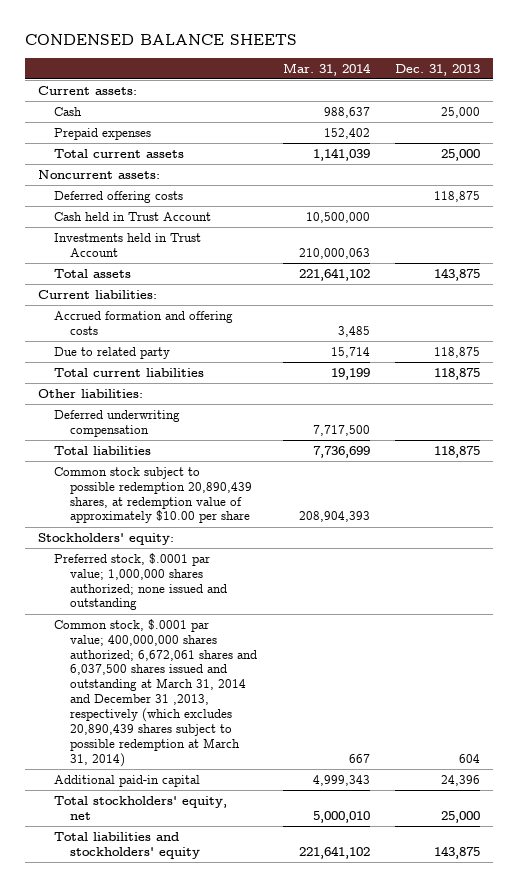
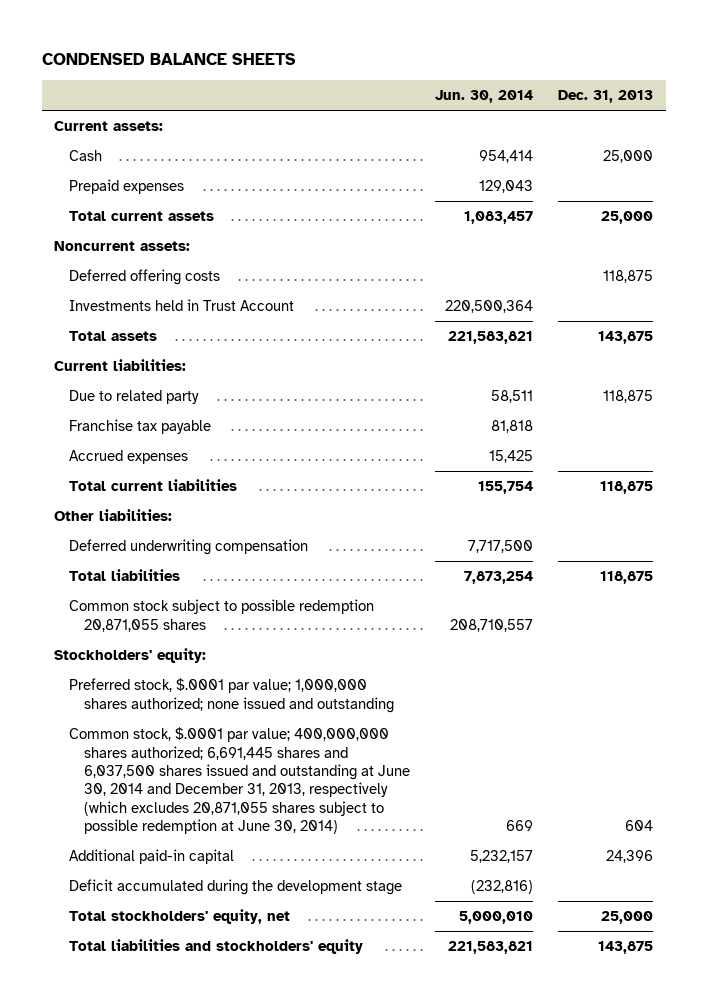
- | Mar. 31, 2014 | Dec. 31, 2013
+ | Jun. 30, 2014 | Dec. 31, 2013
- Cash held in Trust Account | 10,500,000 |
- Accrued formation and offering costs | 3,485 |
+ Franchise tax payable | 81,818 |
+ Accrued expenses | 15,425 |
- Common stock subject to possible redemption 20,890,439 shares, at redemption value of approximately $10.00 per share | 208,904,393 |
+ Common stock subject to possible redemption 20,871,055 shares | 208,710,557 |
- Common stock, $.0001 par value; 400,000,000 shares authorized; 6,672,061 shares and 6,037,500 shares issued and outstanding at March 31, 2014 and December 31 ,2013, respectively (which excludes 20,890,439 shares subject to possible redemption at March 31, 2014) | 667 | 604
+ Common stock, $.0001 par value; 400,000,000 shares authorized; 6,691,445 shares and 6,037,500 shares issued and outstanding at June 30, 2014 and December 31, 2013, respectively (which excludes 20,871,055 shares subject to possible redemption at June 30, 2014) | 669 | 604
+ Deficit accumulated during the development stage | (232,816) |

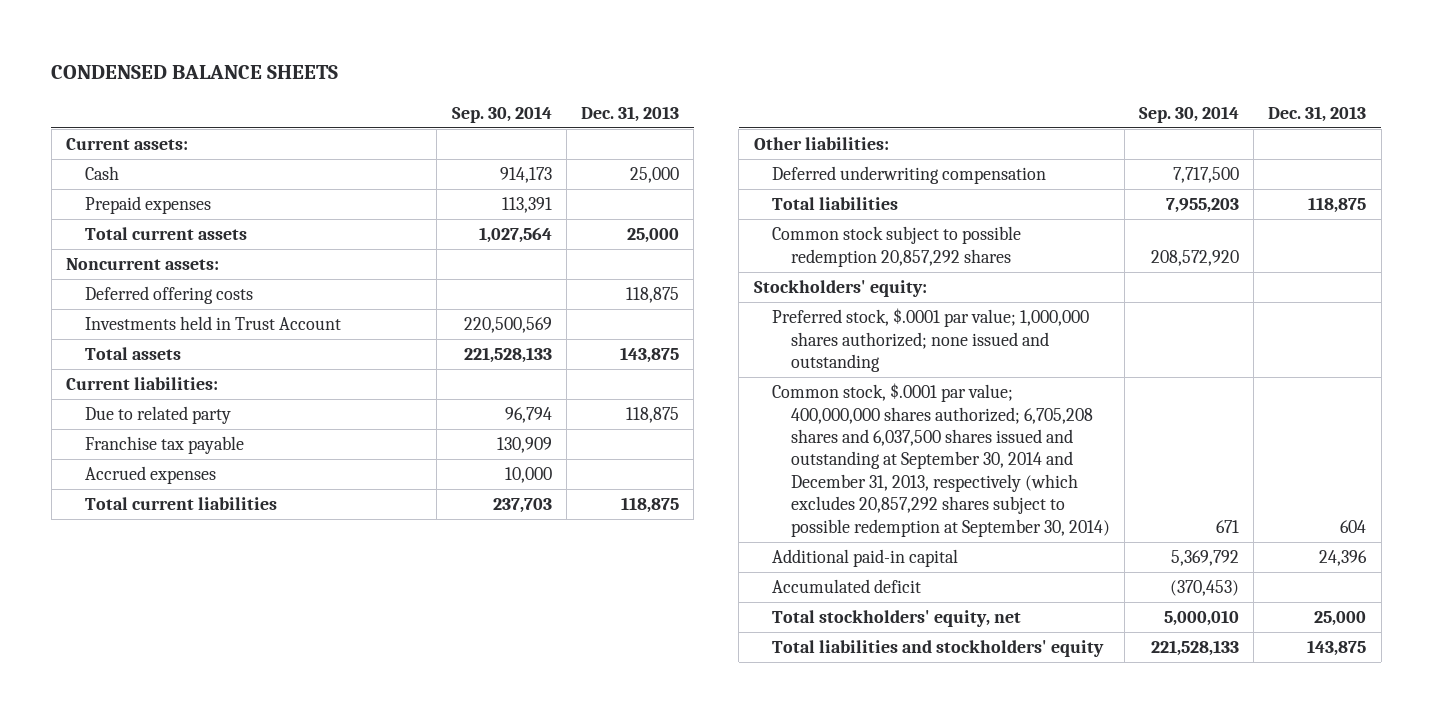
- | Jun. 30, 2014 | Dec. 31, 2013
+ | Sep. 30, 2014 | Dec. 31, 2013
- Common stock subject to possible redemption 20,871,055 shares | 208,710,557 |
+ Common stock subject to possible redemption 20,857,292 shares | 208,572,920 |
- Common stock, $.0001 par value; 400,000,000 shares authorized; 6,691,445 shares and 6,037,500 shares issued and outstanding at June 30, 2014 and December 31, 2013, respectively (which excludes 20,871,055 shares subject to possible redemption at June 30, 2014) | 669 | 604
+ Common stock, $.0001 par value; 400,000,000 shares authorized; 6,705,208 shares and 6,037,500 shares issued and outstanding at September 30, 2014 and December 31, 2013, respectively (which excludes 20,857,292 shares subject to possible redemption at September 30, 2014) | 671 | 604
- Deficit accumulated during the development stage | (232,816) |
+ Accumulated deficit | (370,453) |

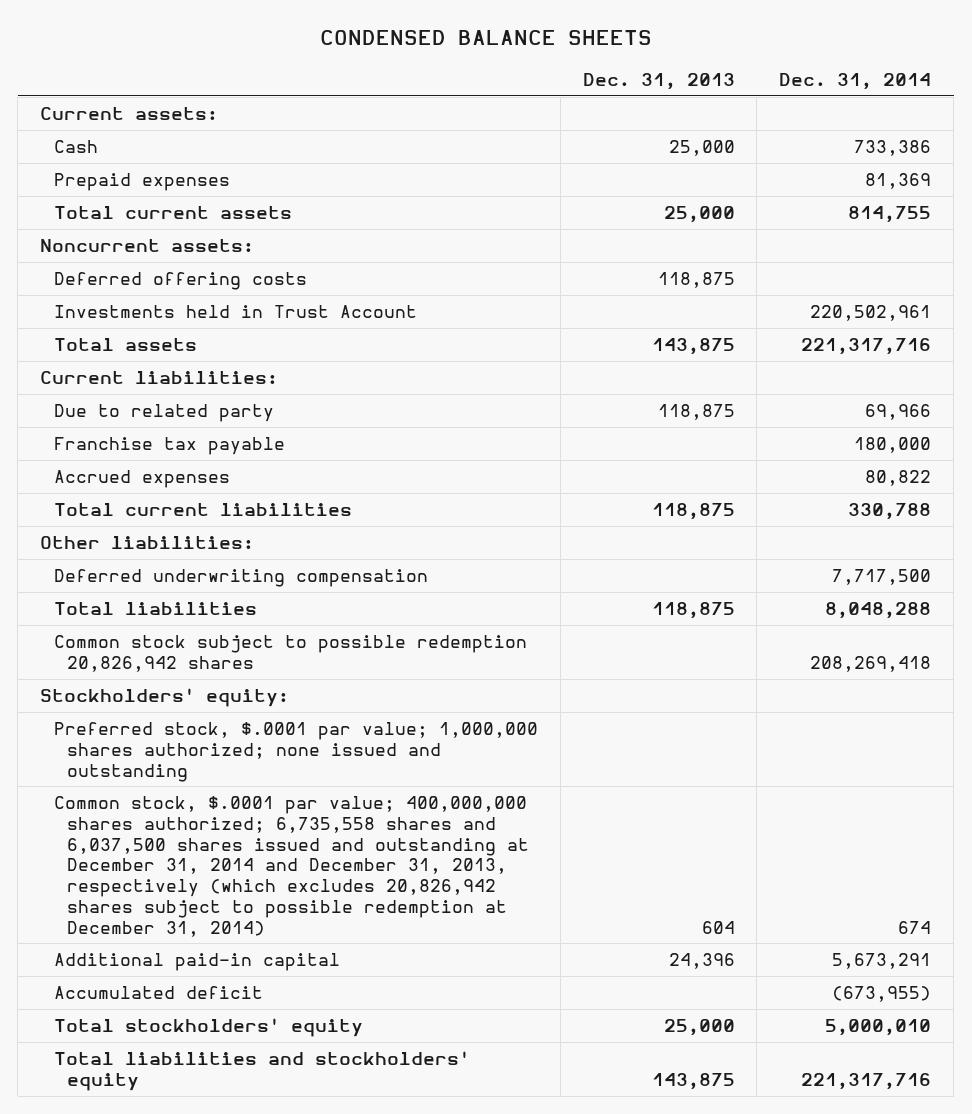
- | Sep. 30, 2014 | Dec. 31, 2013
+ | Dec. 31, 2013 | Dec. 31, 2014
- Common stock subject to possible redemption 20,857,292 shares | 208,572,920 |
+ Common stock subject to possible redemption 20,826,942 shares | | 208,269,418
- Common stock, $.0001 par value; 400,000,000 shares authorized; 6,705,208 shares and 6,037,500 shares issued and outstanding at September 30, 2014 and December 31, 2013, respectively (which excludes 20,857,292 shares subject to possible redemption at September 30, 2014) | 671 | 604
+ Common stock, $.0001 par value; 400,000,000 shares authorized; 6,735,558 shares and 6,037,500 shares issued and outstanding at December 31, 2014 and December 31, 2013, respectively (which excludes 20,826,942 shares subject to possible redemption at December 31, 2014) | 604 | 674
- Total stockholders' equity, net | 5,000,010 | 25,000
+ Total stockholders' equity | 25,000 | 5,000,010

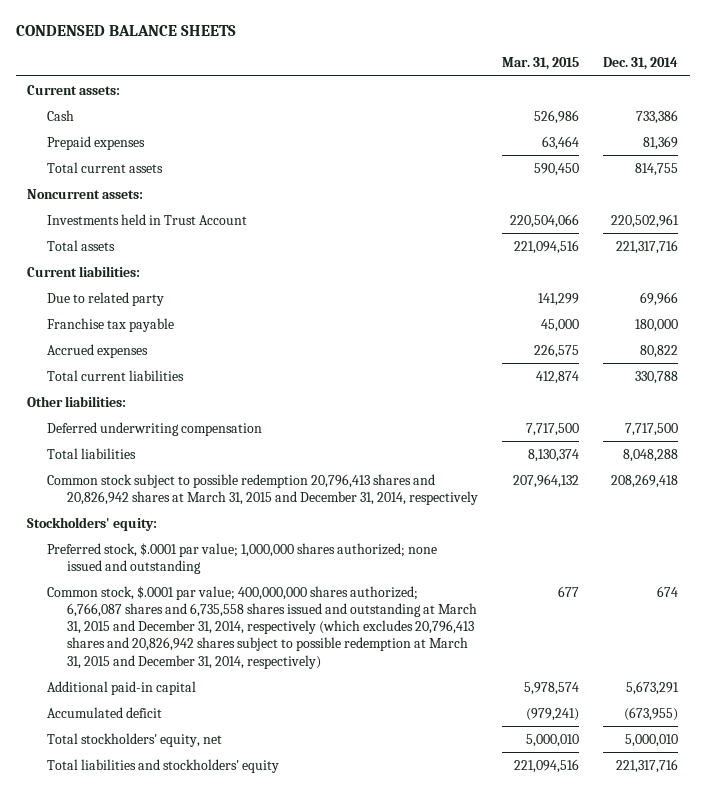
- | Dec. 31, 2013 | Dec. 31, 2014
+ | Mar. 31, 2015 | Dec. 31, 2014
- Deferred offering costs | 118,875 |
- Common stock subject to possible redemption 20,826,942 shares | | 208,269,418
+ Common stock subject to possible redemption 20,796,413 shares and 20,826,942 shares at March 31, 2015 and December 31, 2014, respectively | 207,964,132 | 208,269,418
- Common stock, $.0001 par value; 400,000,000 shares authorized; 6,735,558 shares and 6,037,500 shares issued and outstanding at December 31, 2014 and December 31, 2013, respectively (which excludes 20,826,942 shares subject to possible redemption at December 31, 2014) | 604 | 674
+ Common stock, $.0001 par value; 400,000,000 shares authorized; 6,766,087 shares and 6,735,558 shares issued and outstanding at March 31, 2015 and December 31, 2014, respectively (which excludes 20,796,413 shares and 20,826,942 shares subject to possible redemption at March 31, 2015 and December 31, 2014, respectively) | 677 | 674
- Total stockholders' equity | 25,000 | 5,000,010
+ Total stockholders' equity, net | 5,000,010 | 5,000,010

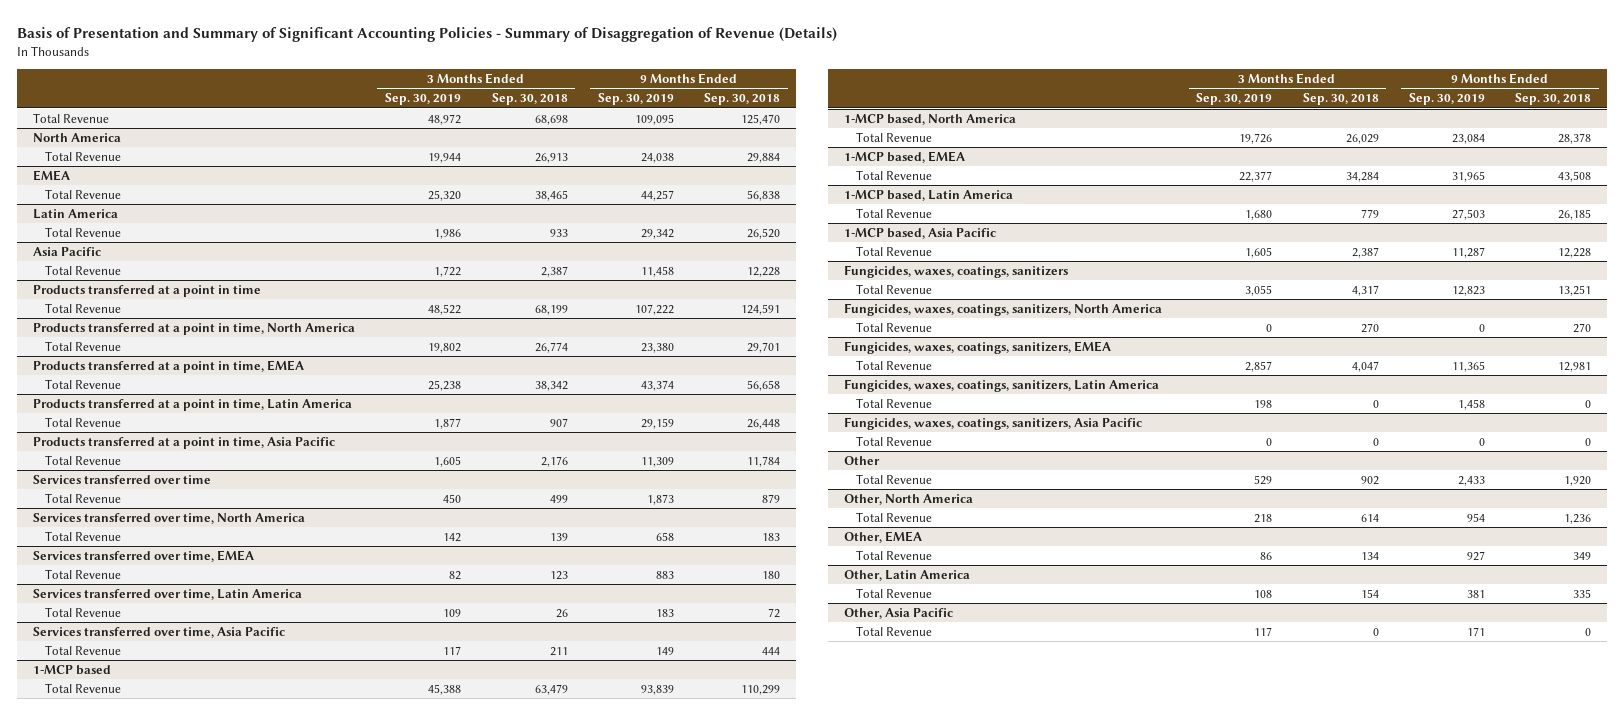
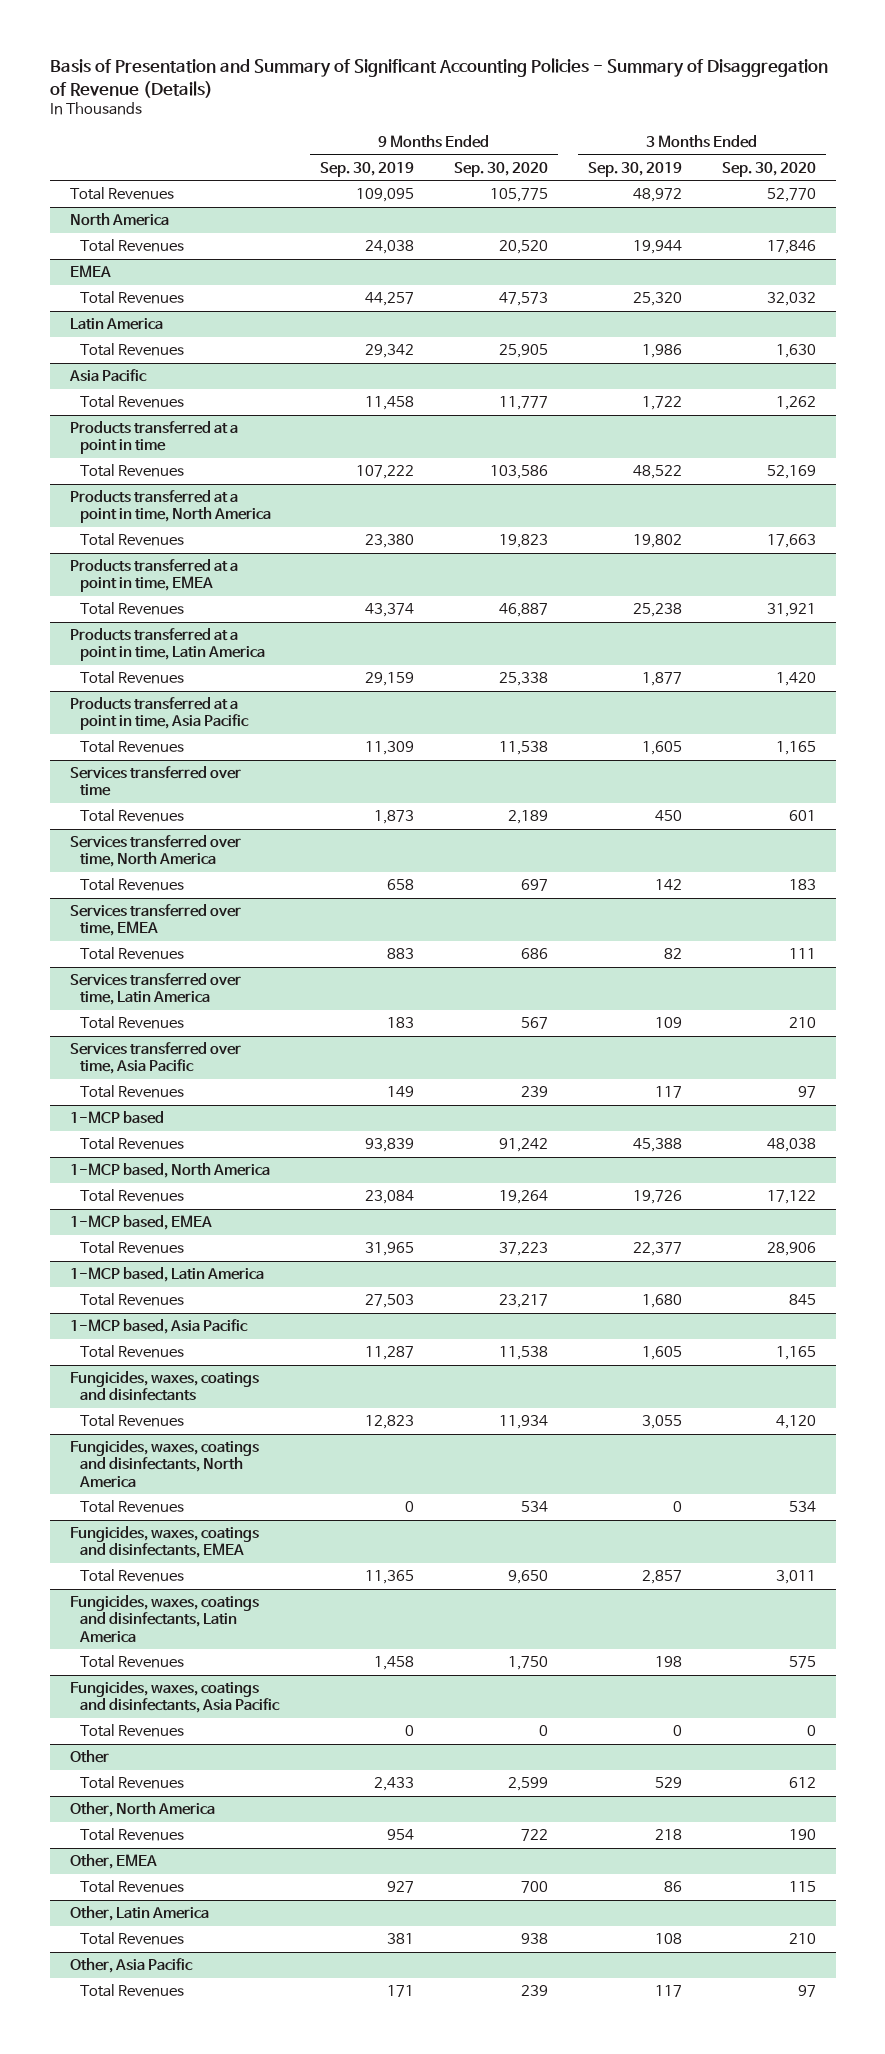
- | 3 Months Ended Sep. 30, 2019 | 3 Months Ended Sep. 30, 2018 | 9 Months Ended Sep. 30, 2019 | 9 Months Ended Sep. 30, 2018
+ | 9 Months Ended Sep. 30, 2019 | 9 Months Ended Sep. 30, 2020 | 3 Months Ended Sep. 30, 2019 | 3 Months Ended Sep. 30, 2020
- Total Revenue | 48,972 | 68,698 | 109,095 | 125,470
+ Total Revenues | 109,095 | 105,775 | 48,972 | 52,770
@ North America
- Total Revenue | 19,944 | 26,913 | 24,038 | 29,884
+ Total Revenues | 24,038 | 20,520 | 19,944 | 17,846
@ EMEA
- Total Revenue | 25,320 | 38,465 | 44,257 | 56,838
+ Total Revenues | 44,257 | 47,573 | 25,320 | 32,032
@ Latin America
- Total Revenue | 1,986 | 933 | 29,342 | 26,520
+ Total Revenues | 29,342 | 25,905 | 1,986 | 1,630
@ Asia Pacific
- Total Revenue | 1,722 | 2,387 | 11,458 | 12,228
+ Total Revenues | 11,458 | 11,777 | 1,722 | 1,262
@ Products transferred at a point in time
- Total Revenue | 48,522 | 68,199 | 107,222 | 124,591
+ Total Revenues | 107,222 | 103,586 | 48,522 | 52,169
@ Products transferred at a point in time, North America
- Total Revenue | 19,802 | 26,774 | 23,380 | 29,701
+ Total Revenues | 23,380 | 19,823 | 19,802 | 17,663
@ Products transferred at a point in time, EMEA
- Total Revenue | 25,238 | 38,342 | 43,374 | 56,658
+ Total Revenues | 43,374 | 46,887 | 25,238 | 31,921
@ Products transferred at a point in time, Latin America
- Total Revenue | 1,877 | 907 | 29,159 | 26,448
+ Total Revenues | 29,159 | 25,338 | 1,877 | 1,420
@ Products transferred at a point in time, Asia Pacific
- Total Revenue | 1,605 | 2,176 | 11,309 | 11,784
+ Total Revenues | 11,309 | 11,538 | 1,605 | 1,165
@ Services transferred over time
- Total Revenue | 450 | 499 | 1,873 | 879
+ Total Revenues | 1,873 | 2,189 | 450 | 601
@ Services transferred over time, North America
- Total Revenue | 142 | 139 | 658 | 183
+ Total Revenues | 658 | 697 | 142 | 183
@ Services transferred over time, EMEA
- Total Revenue | 82 | 123 | 883 | 180
+ Total Revenues | 883 | 686 | 82 | 111
@ Services transferred over time, Latin America
- Total Revenue | 109 | 26 | 183 | 72
+ Total Revenues | 183 | 567 | 109 | 210
@ Services transferred over time, Asia Pacific
- Total Revenue | 117 | 211 | 149 | 444
+ Total Revenues | 149 | 239 | 117 | 97
@ 1-MCP based
- Total Revenue | 45,388 | 63,479 | 93,839 | 110,299
+ Total Revenues | 93,839 | 91,242 | 45,388 | 48,038
@ 1-MCP based, North America
- Total Revenue | 19,726 | 26,029 | 23,084 | 28,378
+ Total Revenues | 23,084 | 19,264 | 19,726 | 17,122
@ 1-MCP based, EMEA
- Total Revenue | 22,377 | 34,284 | 31,965 | 43,508
+ Total Revenues | 31,965 | 37,223 | 22,377 | 28,906
@ 1-MCP based, Latin America
- Total Revenue | 1,680 | 779 | 27,503 | 26,185
+ Total Revenues | 27,503 | 23,217 | 1,680 | 845
@ 1-MCP based, Asia Pacific
- Total Revenue | 1,605 | 2,387 | 11,287 | 12,228
- Fungicides, waxes, coatings, sanitizers
- Total Revenue | 3,055 | 4,317 | 12,823 | 13,251
- Fungicides, waxes, coatings, sanitizers, North America
- Total Revenue | 0 | 270 | 0 | 270
- Fungicides, waxes, coatings, sanitizers, EMEA
- Total Revenue | 2,857 | 4,047 | 11,365 | 12,981
- Fungicides, waxes, coatings, sanitizers, Latin America
- Total Revenue | 198 | 0 | 1,458 | 0
- Fungicides, waxes, coatings, sanitizers, Asia Pacific
- Total Revenue | 0 | 0 | 0 | 0
@ 1-MCP based, Asia Pacific
+ Total Revenues | 11,287 | 11,538 | 1,605 | 1,165
+ Fungicides, waxes, coatings and disinfectants
+ Total Revenues | 12,823 | 11,934 | 3,055 | 4,120
+ Fungicides, waxes, coatings and disinfectants, North America
+ Total Revenues | 0 | 534 | 0 | 534
+ Fungicides, waxes, coatings and disinfectants, EMEA
+ Total Revenues | 11,365 | 9,650 | 2,857 | 3,011
+ Fungicides, waxes, coatings and disinfectants, Latin America
+ Total Revenues | 1,458 | 1,750 | 198 | 575
+ Fungicides, waxes, coatings and disinfectants, Asia Pacific
+ Total Revenues | 0 | 0 | 0 | 0
@ Other
- Total Revenue | 529 | 902 | 2,433 | 1,920
+ Total Revenues | 2,433 | 2,599 | 529 | 612
@ Other, North America
- Total Revenue | 218 | 614 | 954 | 1,236
+ Total Revenues | 954 | 722 | 218 | 190
@ Other, EMEA
- Total Revenue | 86 | 134 | 927 | 349
+ Total Revenues | 927 | 700 | 86 | 115
@ Other, Latin America
- Total Revenue | 108 | 154 | 381 | 335
+ Total Revenues | 381 | 938 | 108 | 210
@ Other, Asia Pacific
- Total Revenue | 117 | 0 | 171 | 0
+ Total Revenues | 171 | 239 | 117 | 97

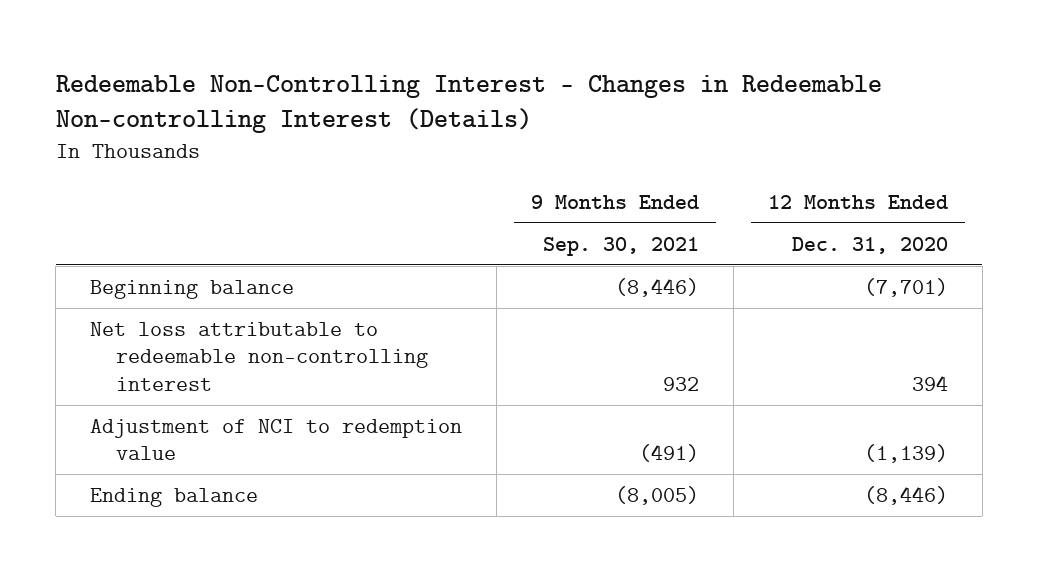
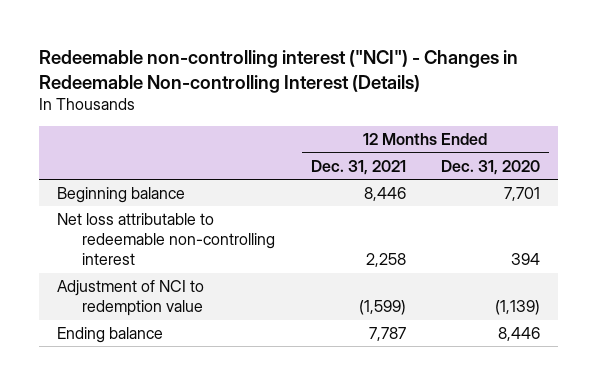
- Redeemable Non-Controlling Interest - Changes in Redeemable Non-controlling Interest (Details)
+ Redeemable non-controlling interest ("NCI") - Changes in Redeemable Non-controlling Interest (Details)
- | 9 Months Ended Sep. 30, 2021 | 12 Months Ended Dec. 31, 2020
+ | 12 Months Ended Dec. 31, 2021 | 12 Months Ended Dec. 31, 2020
- Beginning balance | (8,446) | (7,701)
+ Beginning balance | 8,446 | 7,701
- Ending balance | (8,005) | (8,446)
+ Ending balance | 7,787 | 8,446

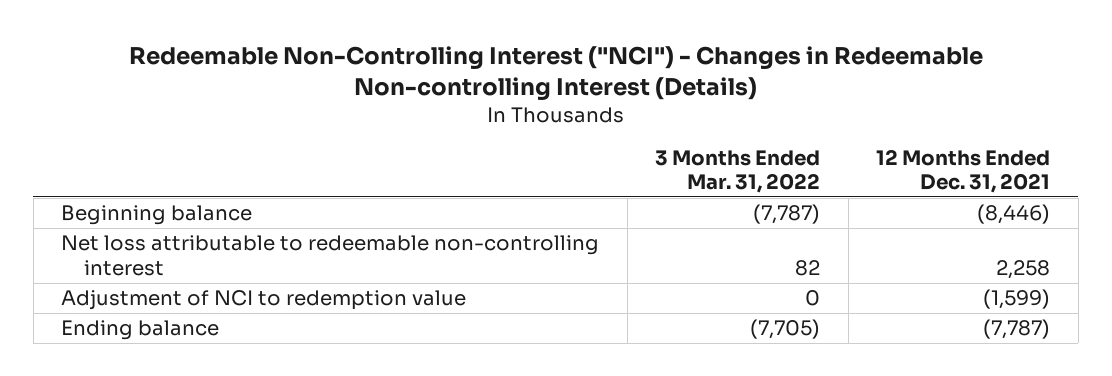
- Redeemable non-controlling interest ("NCI") - Changes in Redeemable Non-controlling Interest (Details)
+ Redeemable Non-Controlling Interest ("NCI") - Changes in Redeemable Non-controlling Interest (Details)
- | 12 Months Ended Dec. 31, 2021 | 12 Months Ended Dec. 31, 2020
+ | 3 Months Ended Mar. 31, 2022 | 12 Months Ended Dec. 31, 2021
- Beginning balance | 8,446 | 7,701
+ Beginning balance | (7,787) | (8,446)
- Ending balance | 7,787 | 8,446
+ Ending balance | (7,705) | (7,787)

